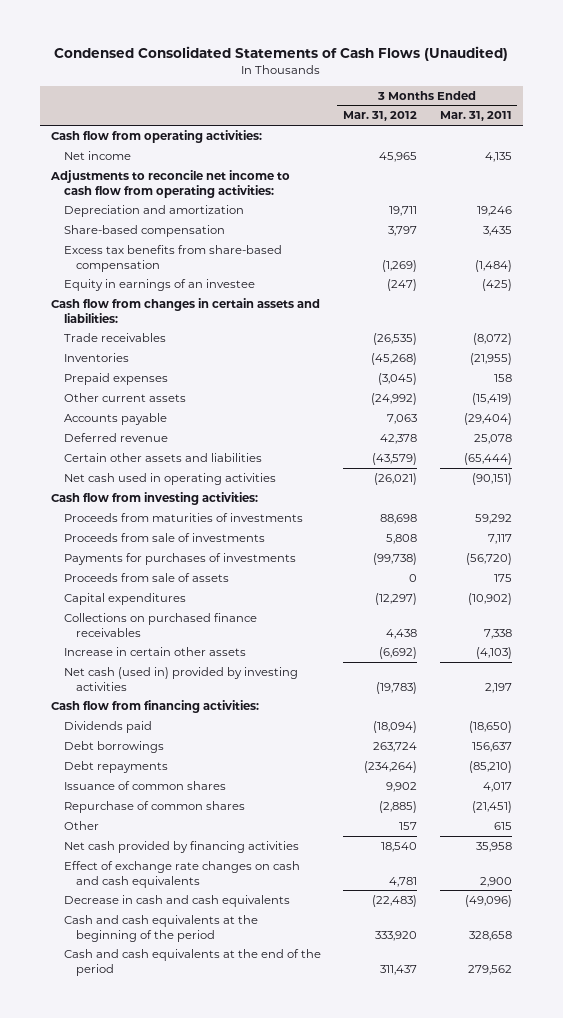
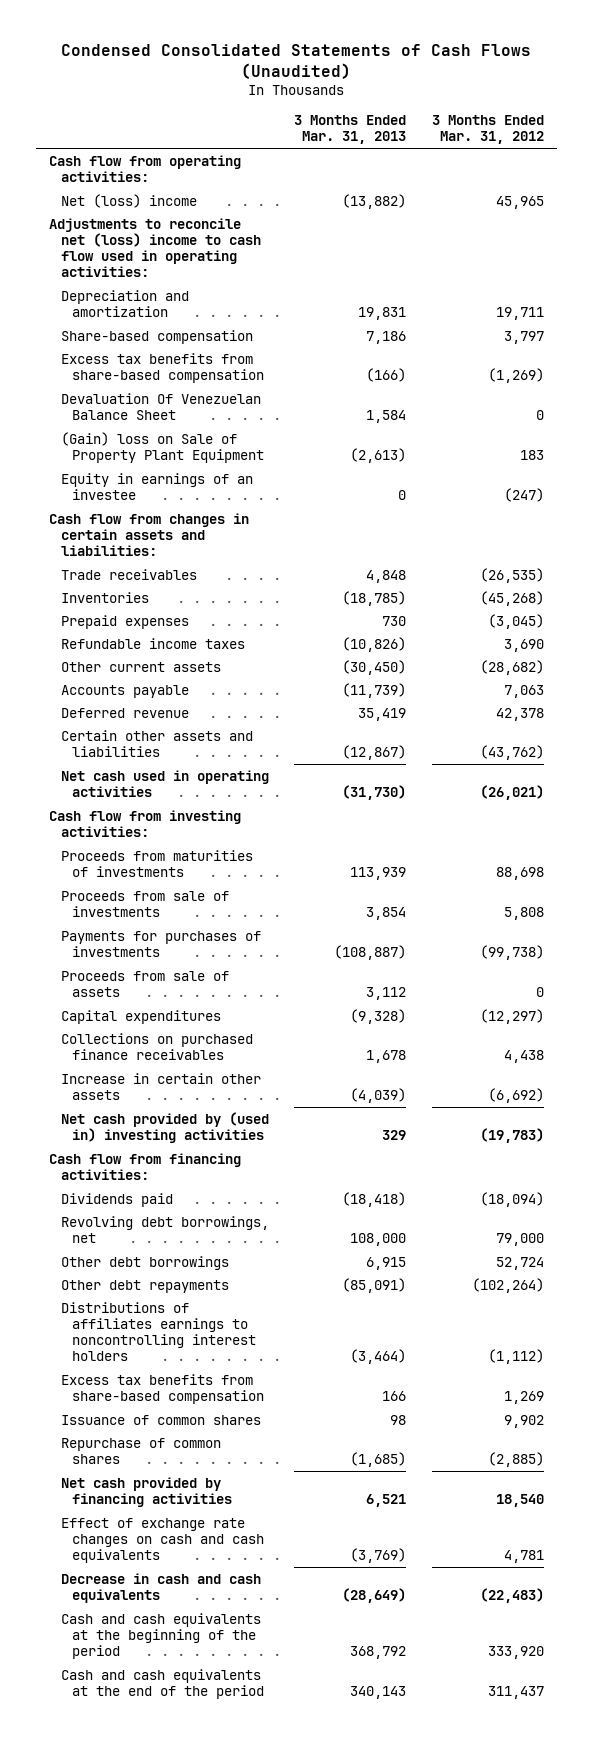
- | 3 Months Ended Mar. 31, 2012 | 3 Months Ended Mar. 31, 2011
+ | 3 Months Ended Mar. 31, 2013 | 3 Months Ended Mar. 31, 2012
- Net income | 45,965 | 4,135
- Adjustments to reconcile net income to cash flow from operating activities:
+ Net (loss) income | (13,882) | 45,965
+ Adjustments to reconcile net (loss) income to cash flow used in operating activities:
+ Devaluation Of Venezuelan Balance Sheet | 1,584 | 0
+ (Gain) loss on Sale of Property Plant Equipment | (2,613) | 183
- Other current assets | (24,992) | (15,419)
+ Refundable income taxes | (10,826) | 3,690
+ Other current assets | (30,450) | (28,682)
- Certain other assets and liabilities | (43,579) | (65,444)
+ Certain other assets and liabilities | (12,867) | (43,762)
- Net cash (used in) provided by investing activities | (19,783) | 2,197
+ Net cash provided by (used in) investing activities | 329 | (19,783)
- Debt borrowings | 263,724 | 156,637
- Debt repayments | (234,264) | (85,210)
+ Revolving debt borrowings, net | 108,000 | 79,000
+ Other debt borrowings | 6,915 | 52,724
+ Other debt repayments | (85,091) | (102,264)
+ Distributions of affiliates earnings to noncontrolling interest holders | (3,464) | (1,112)
+ Excess tax benefits from share-based compensation | 166 | 1,269
- Other | 157 | 615

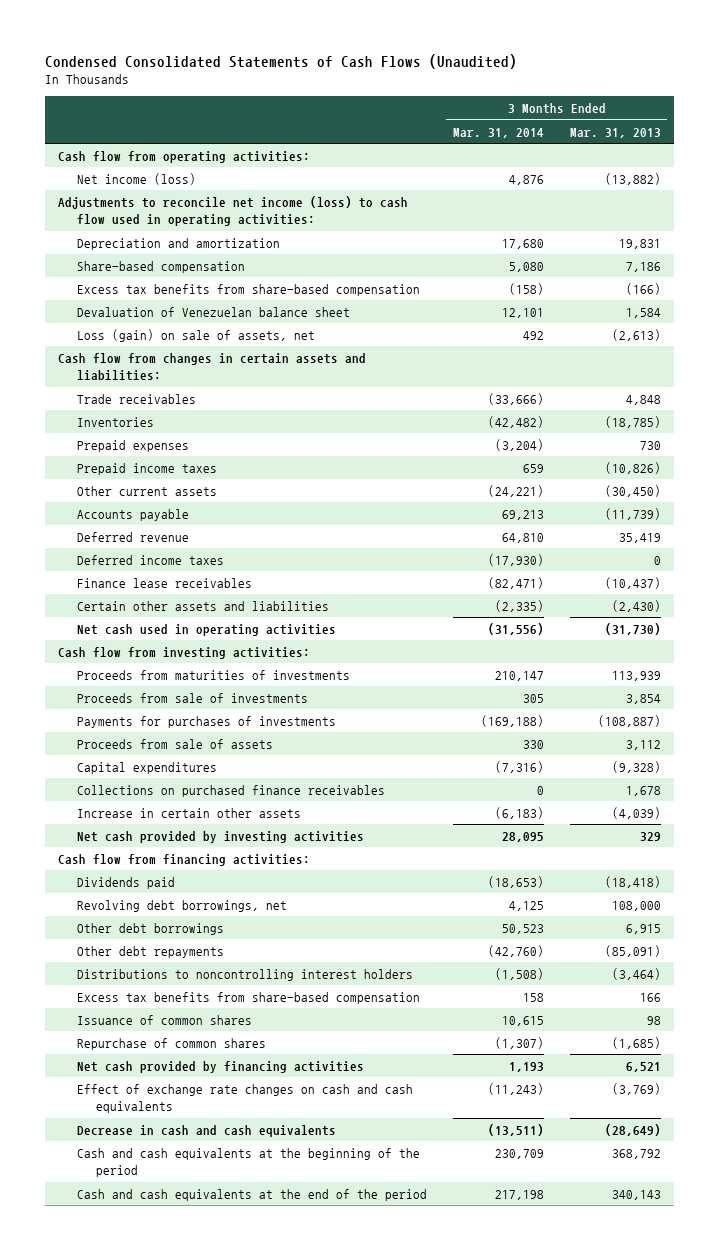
- | 3 Months Ended Mar. 31, 2013 | 3 Months Ended Mar. 31, 2012
+ | 3 Months Ended Mar. 31, 2014 | 3 Months Ended Mar. 31, 2013
- Net (loss) income | (13,882) | 45,965
- Adjustments to reconcile net (loss) income to cash flow used in operating activities:
+ Net income (loss) | 4,876 | (13,882)
+ Adjustments to reconcile net income (loss) to cash flow used in operating activities:
- Devaluation Of Venezuelan Balance Sheet | 1,584 | 0
- (Gain) loss on Sale of Property Plant Equipment | (2,613) | 183
- Equity in earnings of an investee | 0 | (247)
+ Devaluation of Venezuelan balance sheet | 12,101 | 1,584
+ Loss (gain) on sale of assets, net | 492 | (2,613)
- Refundable income taxes | (10,826) | 3,690
+ Prepaid income taxes | 659 | (10,826)
- Certain other assets and liabilities | (12,867) | (43,762)
+ Deferred income taxes | (17,930) | 0
+ Finance lease receivables | (82,471) | (10,437)
+ Certain other assets and liabilities | (2,335) | (2,430)
- Net cash provided by (used in) investing activities | 329 | (19,783)
+ Net cash provided by investing activities | 28,095 | 329
- Distributions of affiliates earnings to noncontrolling interest holders | (3,464) | (1,112)
+ Distributions to noncontrolling interest holders | (1,508) | (3,464)

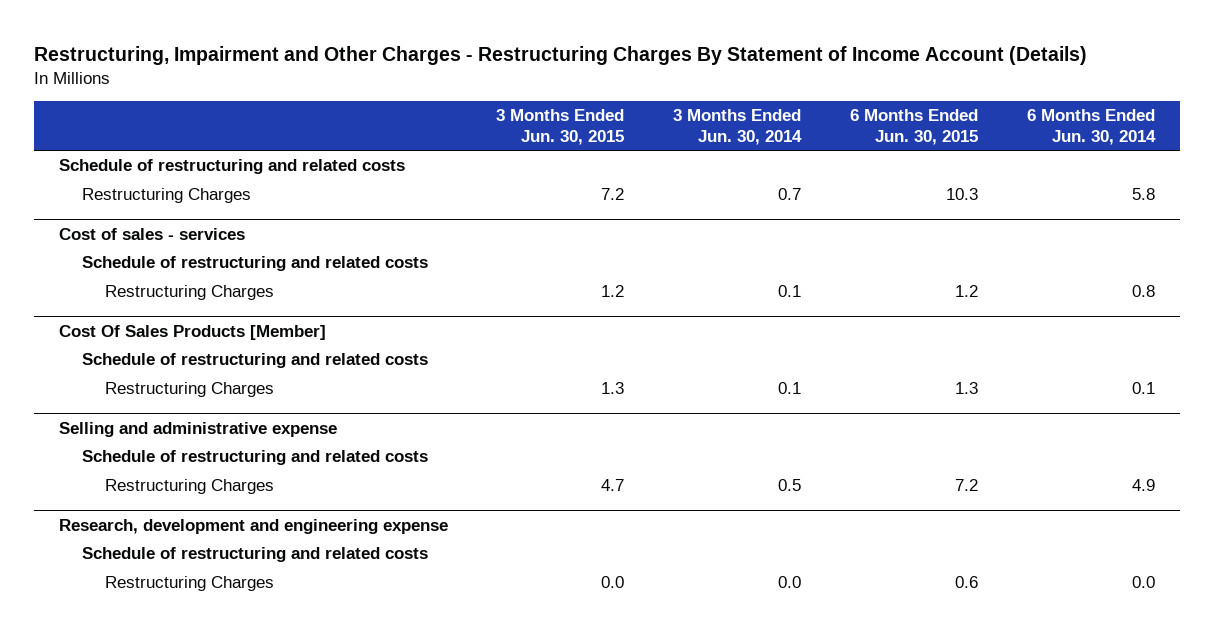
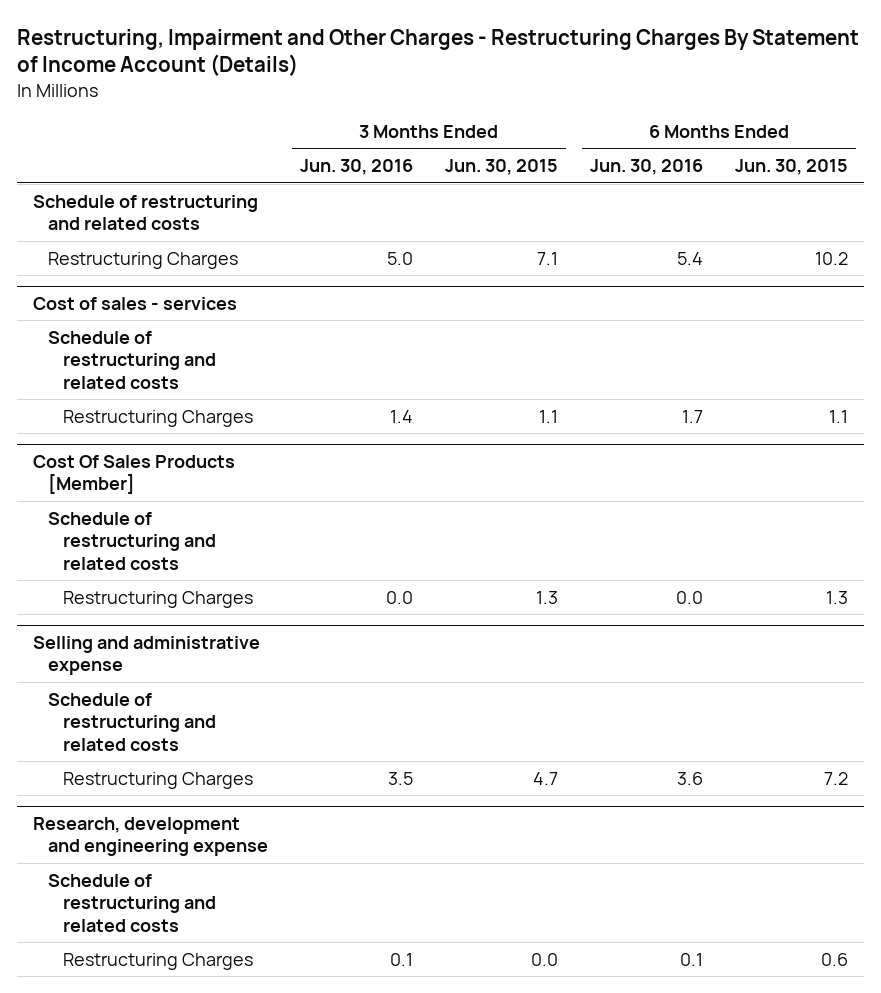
- | 3 Months Ended Jun. 30, 2015 | 3 Months Ended Jun. 30, 2014 | 6 Months Ended Jun. 30, 2015 | 6 Months Ended Jun. 30, 2014
+ | 3 Months Ended Jun. 30, 2016 | 3 Months Ended Jun. 30, 2015 | 6 Months Ended Jun. 30, 2016 | 6 Months Ended Jun. 30, 2015
- Restructuring Charges | 7.2 | 0.7 | 10.3 | 5.8
+ Restructuring Charges | 5.0 | 7.1 | 5.4 | 10.2
@ Cost of sales - services
- Restructuring Charges | 1.2 | 0.1 | 1.2 | 0.8
+ Restructuring Charges | 1.4 | 1.1 | 1.7 | 1.1

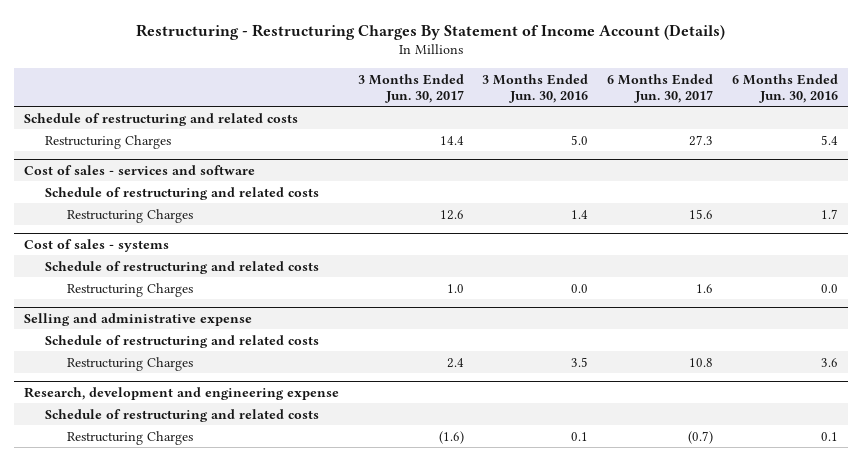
- Restructuring, Impairment and Other Charges - Restructuring Charges By Statement of Income Account (Details)
+ Restructuring - Restructuring Charges By Statement of Income Account (Details)
- | 3 Months Ended Jun. 30, 2016 | 3 Months Ended Jun. 30, 2015 | 6 Months Ended Jun. 30, 2016 | 6 Months Ended Jun. 30, 2015
+ | 3 Months Ended Jun. 30, 2017 | 3 Months Ended Jun. 30, 2016 | 6 Months Ended Jun. 30, 2017 | 6 Months Ended Jun. 30, 2016
- Cost of sales - services
+ Cost of sales - services and software
- Cost Of Sales Products [Member]
+ Cost of sales - systems

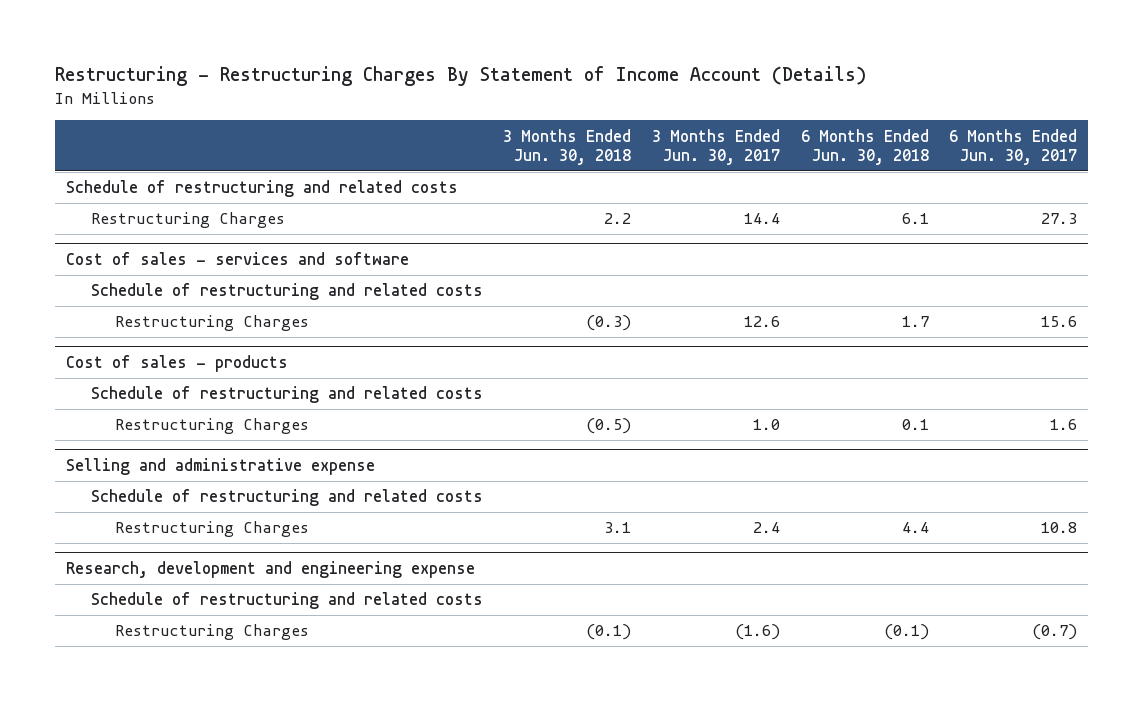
- | 3 Months Ended Jun. 30, 2017 | 3 Months Ended Jun. 30, 2016 | 6 Months Ended Jun. 30, 2017 | 6 Months Ended Jun. 30, 2016
+ | 3 Months Ended Jun. 30, 2018 | 3 Months Ended Jun. 30, 2017 | 6 Months Ended Jun. 30, 2018 | 6 Months Ended Jun. 30, 2017
- Cost of sales - systems
+ Cost of sales - products

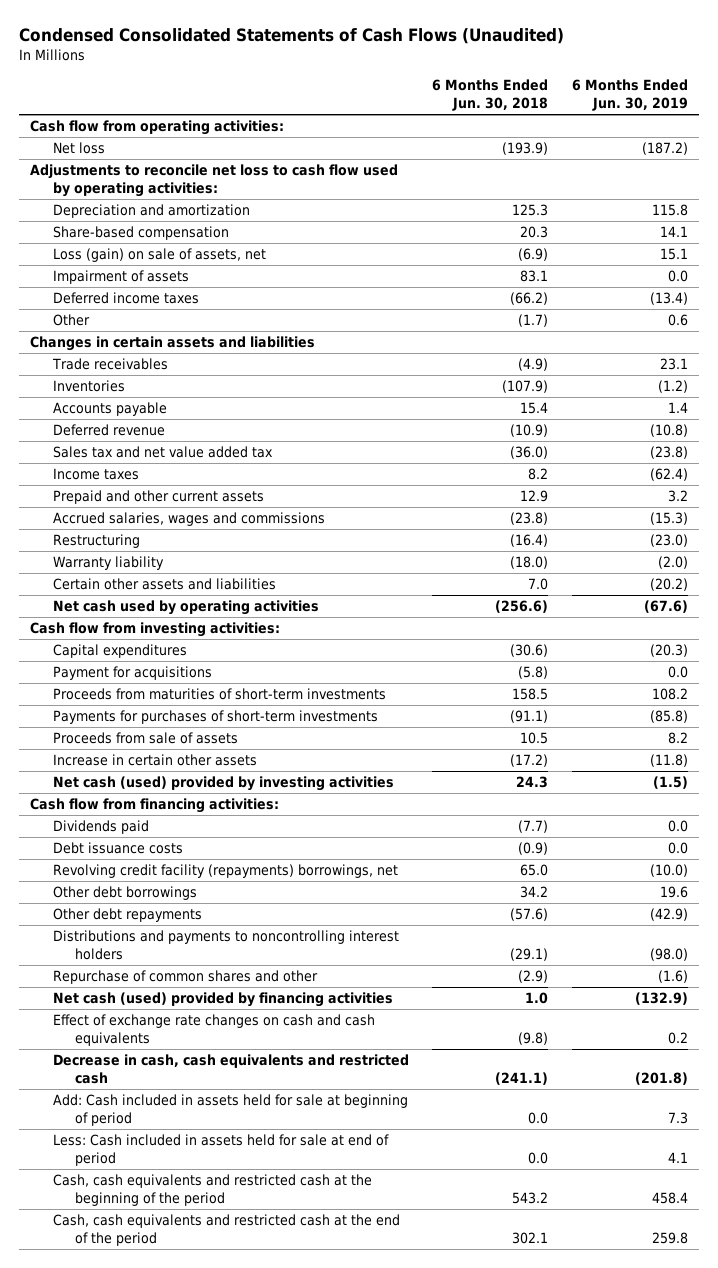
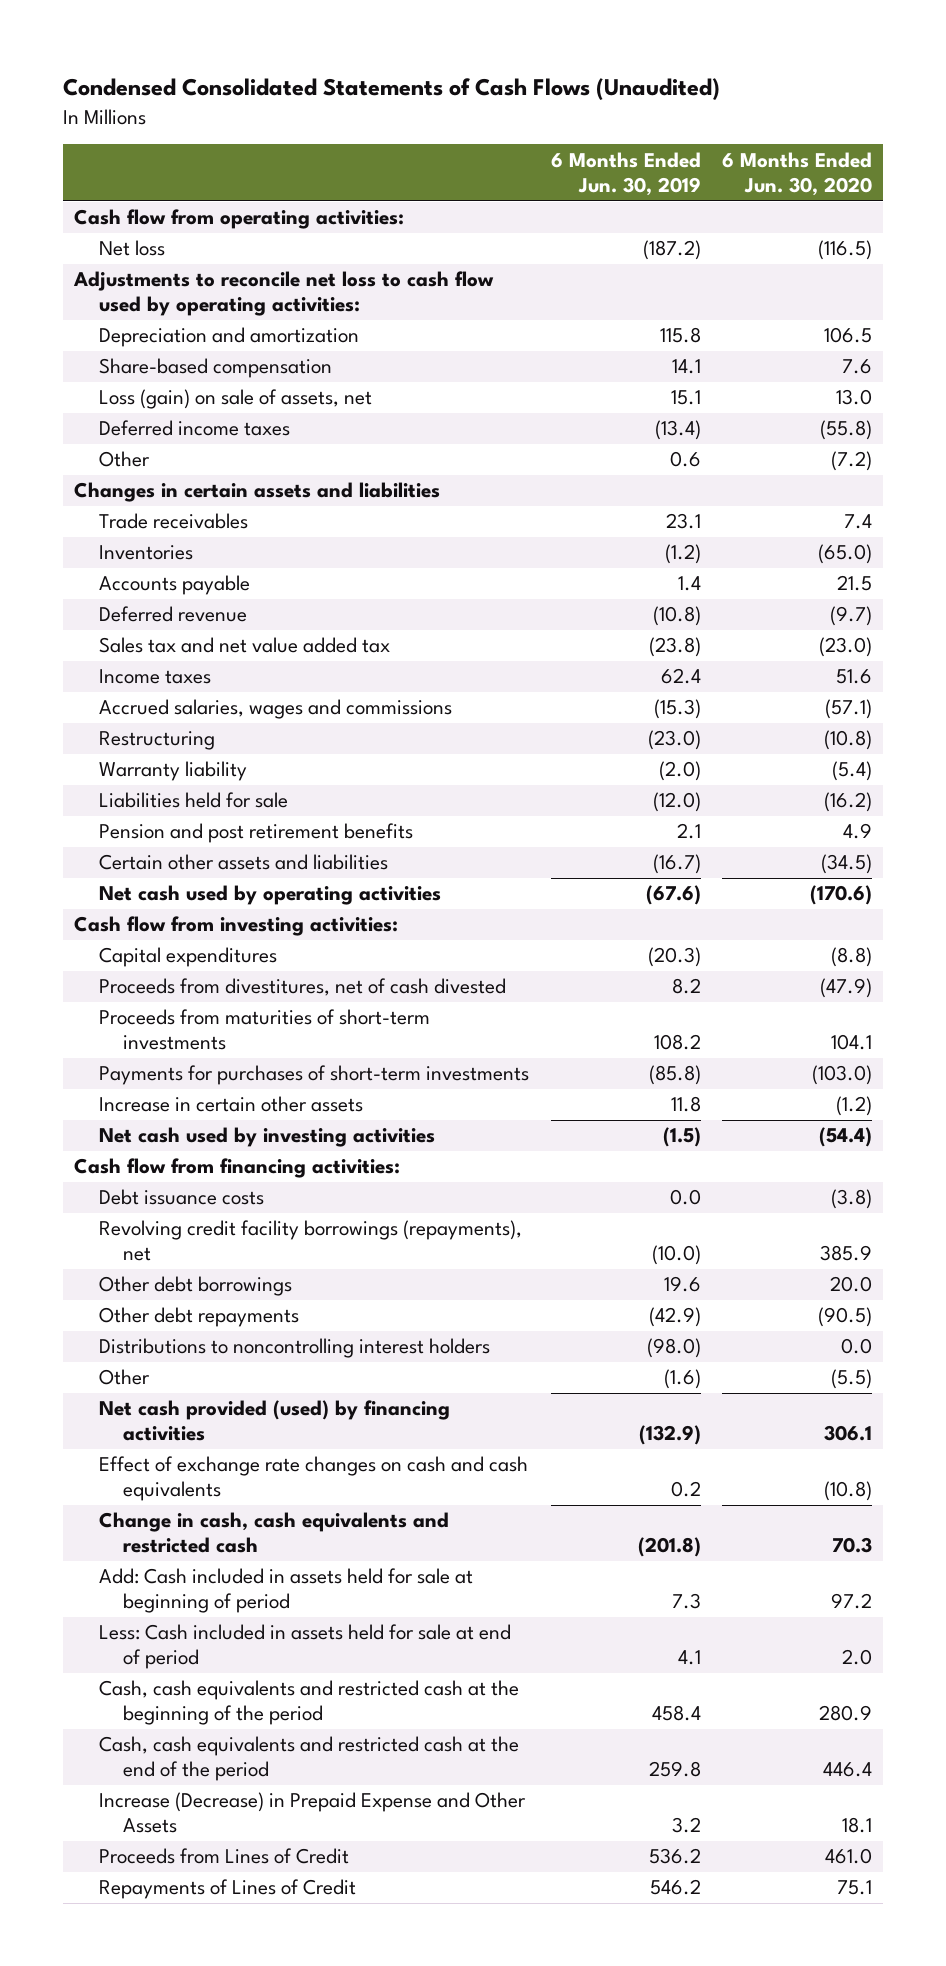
- | 6 Months Ended Jun. 30, 2018 | 6 Months Ended Jun. 30, 2019
+ | 6 Months Ended Jun. 30, 2019 | 6 Months Ended Jun. 30, 2020
- Impairment of assets | 83.1 | 0.0
- Income taxes | 8.2 | (62.4)
- Prepaid and other current assets | 12.9 | 3.2
+ Income taxes | 62.4 | 51.6
- Certain other assets and liabilities | 7.0 | (20.2)
+ Liabilities held for sale | (12.0) | (16.2)
+ Pension and post retirement benefits | 2.1 | 4.9
+ Certain other assets and liabilities | (16.7) | (34.5)
- Payment for acquisitions | (5.8) | 0.0
+ Proceeds from divestitures, net of cash divested | 8.2 | (47.9)
- Proceeds from sale of assets | 10.5 | 8.2
- Increase in certain other assets | (17.2) | (11.8)
- Net cash (used) provided by investing activities | 24.3 | (1.5)
+ Increase in certain other assets | 11.8 | (1.2)
+ Net cash used by investing activities | (1.5) | (54.4)
- Dividends paid | (7.7) | 0.0
- Revolving credit facility (repayments) borrowings, net | 65.0 | (10.0)
+ Revolving credit facility borrowings (repayments), net | (10.0) | 385.9
- Distributions and payments to noncontrolling interest holders | (29.1) | (98.0)
- Repurchase of common shares and other | (2.9) | (1.6)
- Net cash (used) provided by financing activities | 1.0 | (132.9)
+ Distributions to noncontrolling interest holders | (98.0) | 0.0
+ Other | (1.6) | (5.5)
+ Net cash provided (used) by financing activities | (132.9) | 306.1
- Decrease in cash, cash equivalents and restricted cash | (241.1) | (201.8)
+ Change in cash, cash equivalents and restricted cash | (201.8) | 70.3
+ Increase (Decrease) in Prepaid Expense and Other Assets | 3.2 | 18.1
+ Proceeds from Lines of Credit | 536.2 | 461.0
+ Repayments of Lines of Credit | 546.2 | 75.1

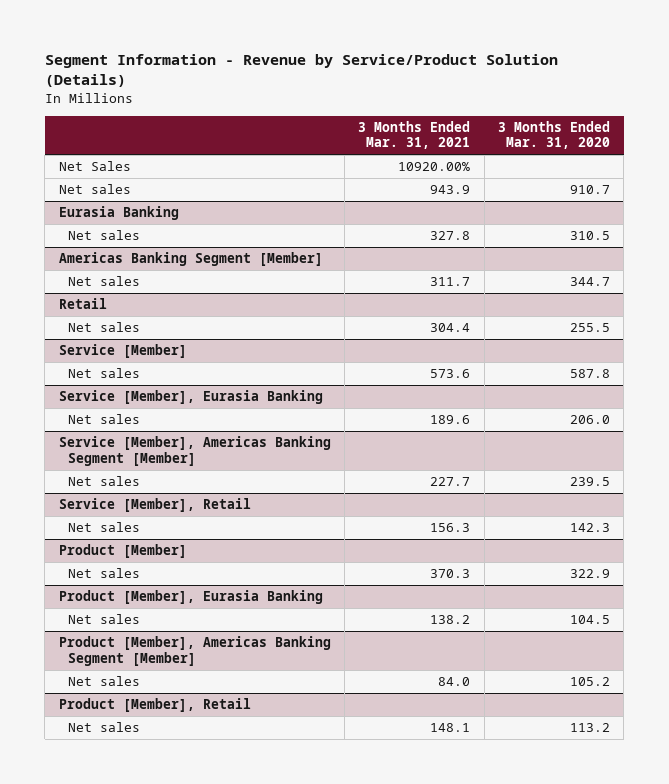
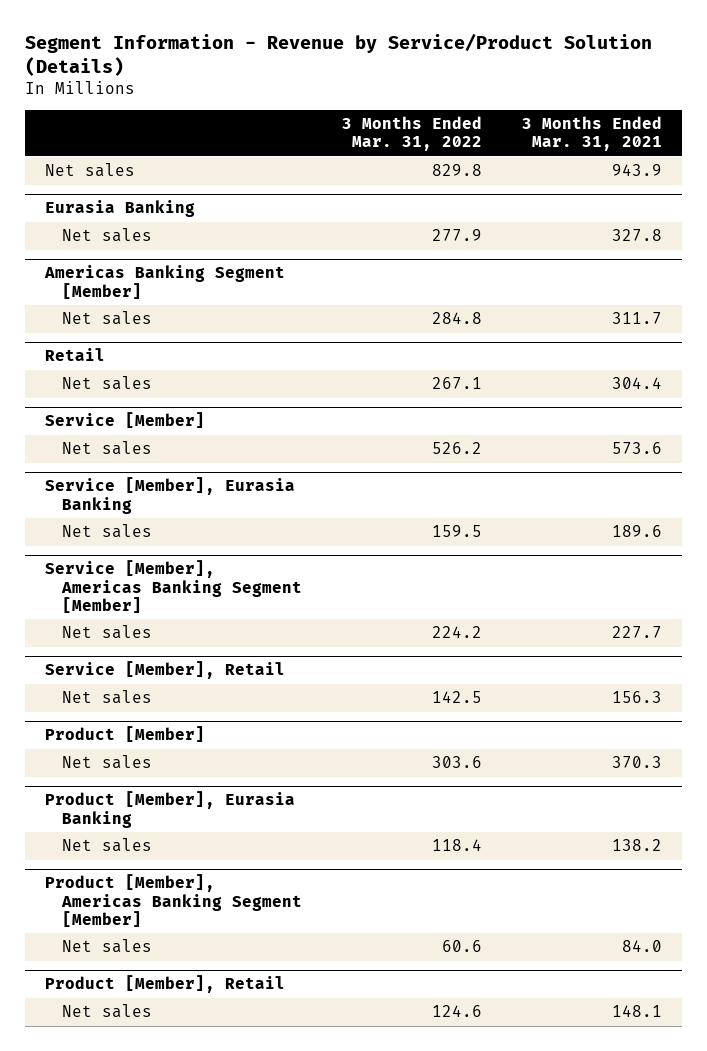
- | 3 Months Ended Mar. 31, 2021 | 3 Months Ended Mar. 31, 2020
+ | 3 Months Ended Mar. 31, 2022 | 3 Months Ended Mar. 31, 2021
- Net Sales | 10920.00% |

